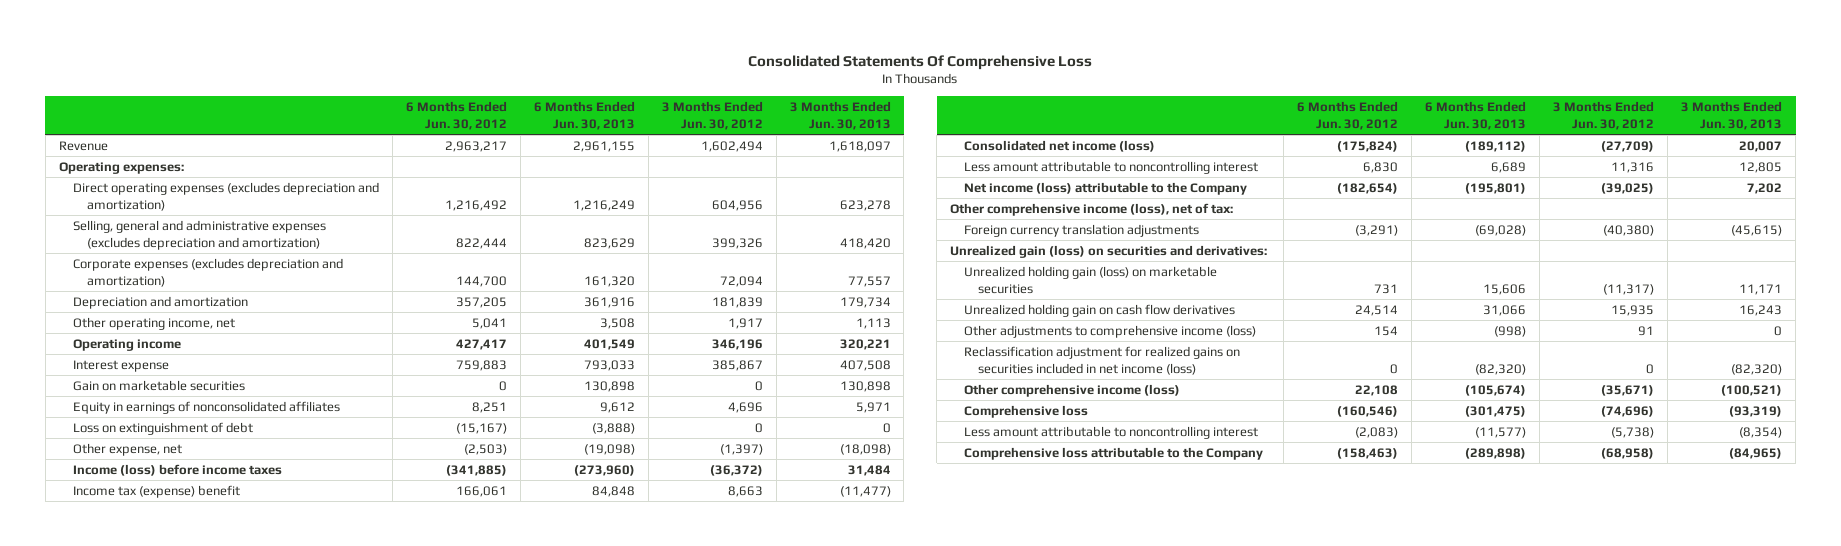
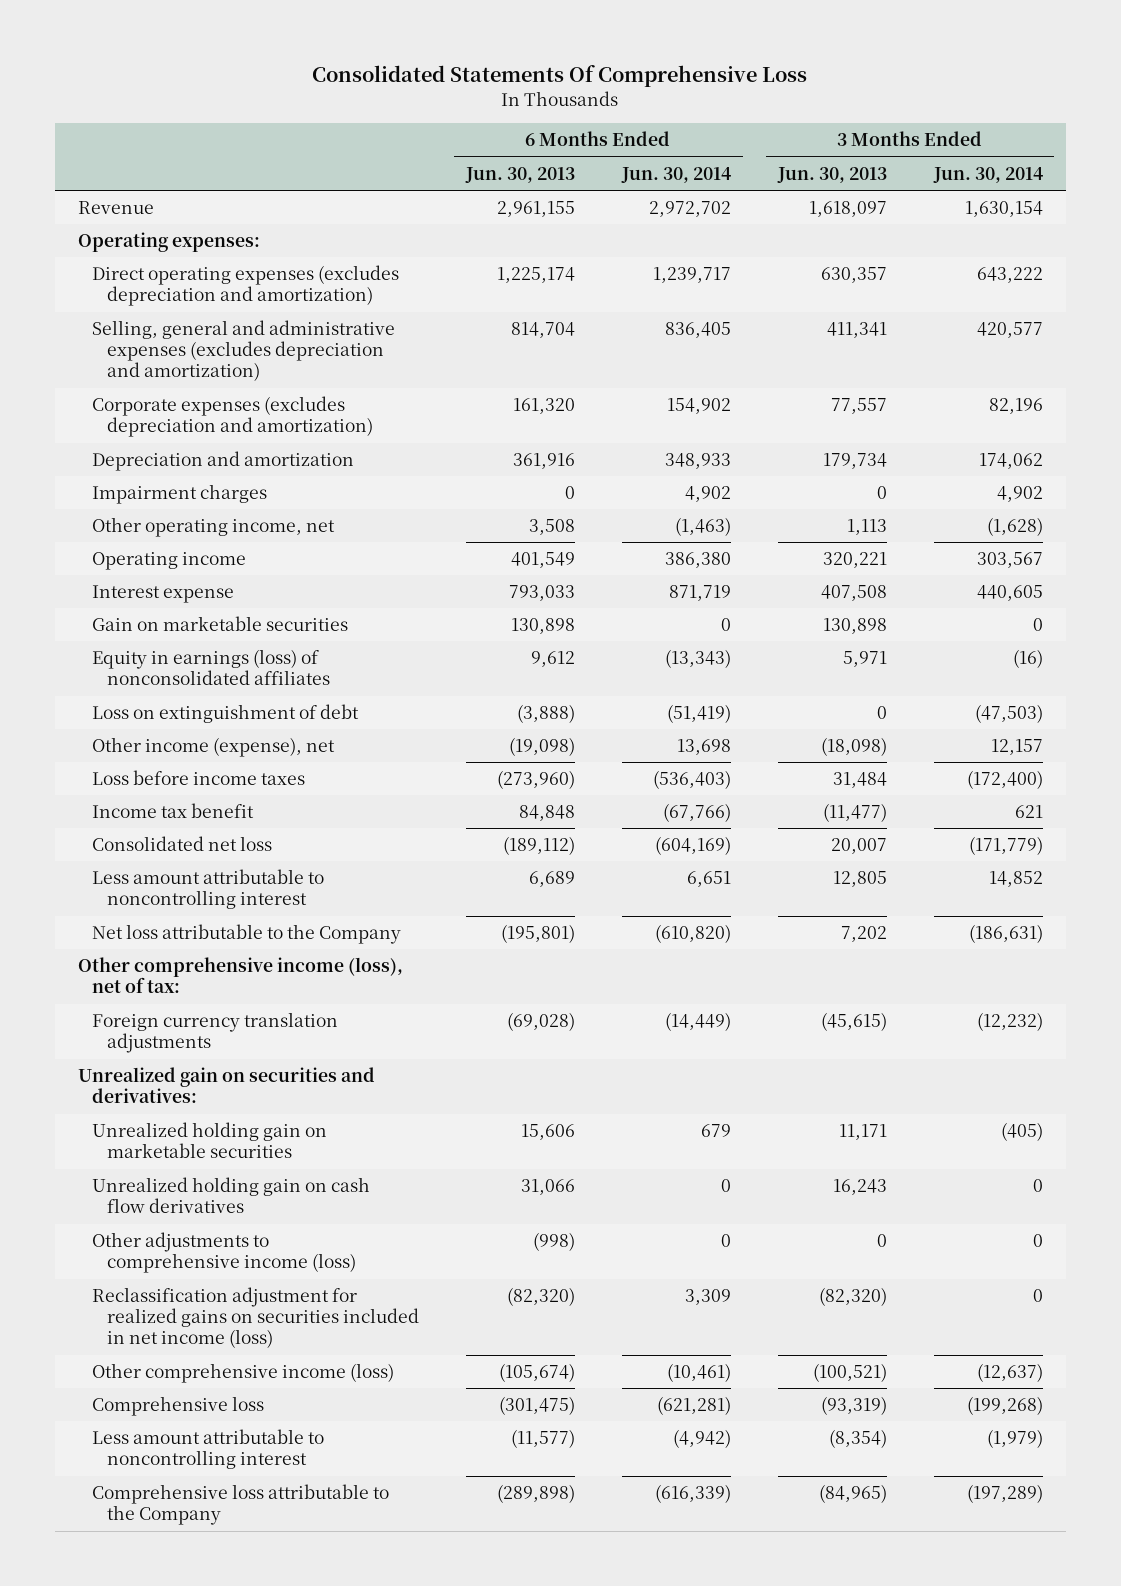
- | 6 Months Ended Jun. 30, 2012 | 6 Months Ended Jun. 30, 2013 | 3 Months Ended Jun. 30, 2012 | 3 Months Ended Jun. 30, 2013
+ | 6 Months Ended Jun. 30, 2013 | 6 Months Ended Jun. 30, 2014 | 3 Months Ended Jun. 30, 2013 | 3 Months Ended Jun. 30, 2014
- Direct operating expenses (excludes depreciation and amortization) | 1,216,492 | 1,216,249 | 604,956 | 623,278
- Selling, general and administrative expenses (excludes depreciation and amortization) | 822,444 | 823,629 | 399,326 | 418,420
+ Direct operating expenses (excludes depreciation and amortization) | 1,225,174 | 1,239,717 | 630,357 | 643,222
+ Selling, general and administrative expenses (excludes depreciation and amortization) | 814,704 | 836,405 | 411,341 | 420,577
+ Impairment charges | 0 | 4,902 | 0 | 4,902
- Equity in earnings of nonconsolidated affiliates | 8,251 | 9,612 | 4,696 | 5,971
+ Equity in earnings (loss) of nonconsolidated affiliates | 9,612 | (13,343) | 5,971 | (16)
- Other expense, net | (2,503) | (19,098) | (1,397) | (18,098)
- Income (loss) before income taxes | (341,885) | (273,960) | (36,372) | 31,484
- Income tax (expense) benefit | 166,061 | 84,848 | 8,663 | (11,477)
- Consolidated net income (loss) | (175,824) | (189,112) | (27,709) | 20,007
+ Other income (expense), net | (19,098) | 13,698 | (18,098) | 12,157
+ Loss before income taxes | (273,960) | (536,403) | 31,484 | (172,400)
+ Income tax benefit | 84,848 | (67,766) | (11,477) | 621
+ Consolidated net loss | (189,112) | (604,169) | 20,007 | (171,779)
- Net income (loss) attributable to the Company | (182,654) | (195,801) | (39,025) | 7,202
+ Net loss attributable to the Company | (195,801) | (610,820) | 7,202 | (186,631)
- Unrealized gain (loss) on securities and derivatives:
- Unrealized holding gain (loss) on marketable securities | 731 | 15,606 | (11,317) | 11,171
+ Unrealized gain on securities and derivatives:
+ Unrealized holding gain on marketable securities | 15,606 | 679 | 11,171 | (405)

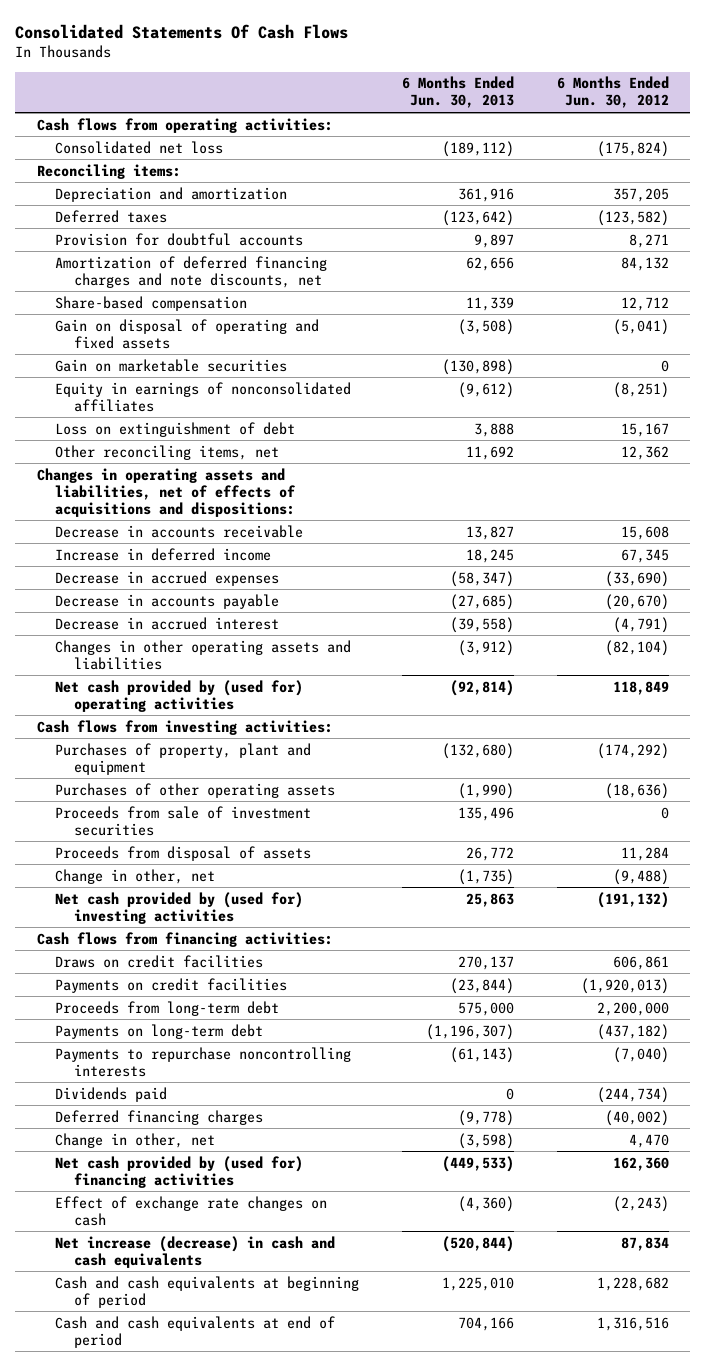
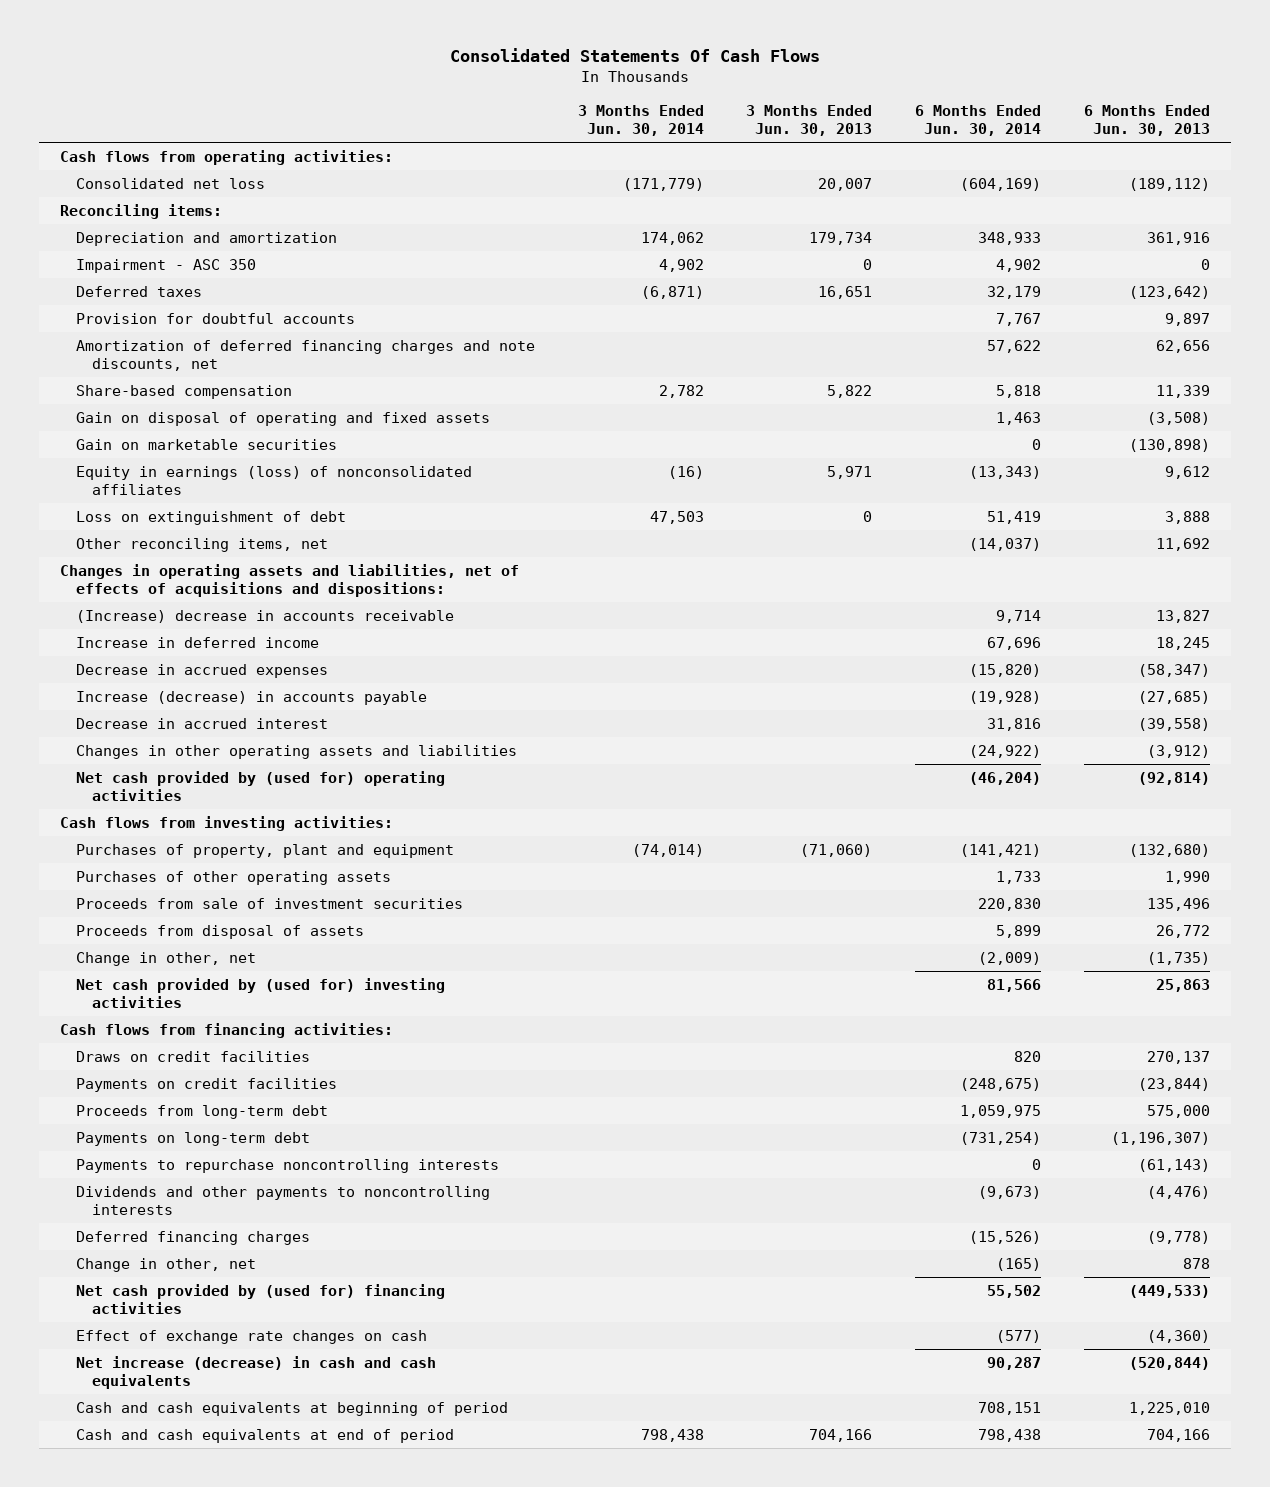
- | 6 Months Ended Jun. 30, 2013 | 6 Months Ended Jun. 30, 2012
+ | 3 Months Ended Jun. 30, 2014 | 3 Months Ended Jun. 30, 2013 | 6 Months Ended Jun. 30, 2014 | 6 Months Ended Jun. 30, 2013
+ Impairment - ASC 350 | 4,902 | 0 | 4,902 | 0
- Equity in earnings of nonconsolidated affiliates | (9,612) | (8,251)
+ Equity in earnings (loss) of nonconsolidated affiliates | (16) | 5,971 | (13,343) | 9,612
- Decrease in accounts receivable | 13,827 | 15,608
+ (Increase) decrease in accounts receivable | | | 9,714 | 13,827
- Decrease in accounts payable | (27,685) | (20,670)
+ Increase (decrease) in accounts payable | | | (19,928) | (27,685)
- Purchases of other operating assets | (1,990) | (18,636)
+ Purchases of other operating assets | | | 1,733 | 1,990
- Dividends paid | 0 | (244,734)
+ Dividends and other payments to noncontrolling interests | | | (9,673) | (4,476)
- Change in other, net | (3,598) | 4,470
+ Change in other, net | | | (165) | 878

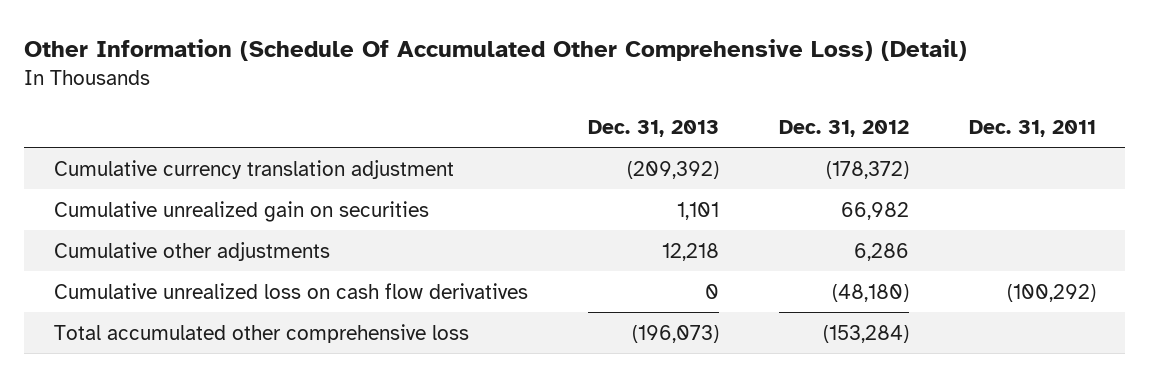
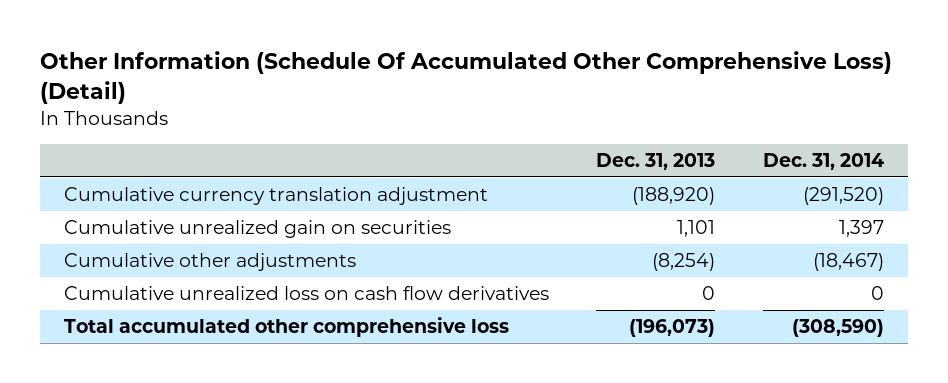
- | Dec. 31, 2013 | Dec. 31, 2012 | Dec. 31, 2011
+ | Dec. 31, 2013 | Dec. 31, 2014
- Cumulative currency translation adjustment | (209,392) | (178,372) |
+ Cumulative currency translation adjustment | (188,920) | (291,520)
- Cumulative other adjustments | 12,218 | 6,286 |
+ Cumulative other adjustments | (8,254) | (18,467)

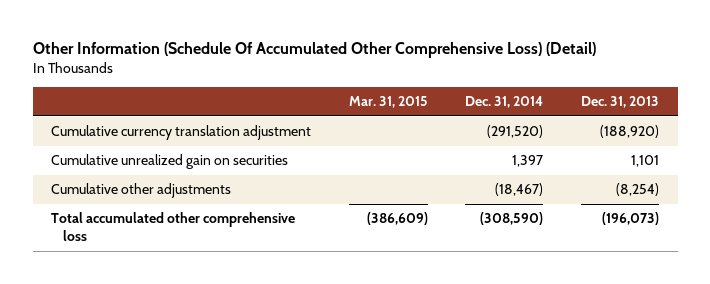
- | Dec. 31, 2013 | Dec. 31, 2014
+ | Mar. 31, 2015 | Dec. 31, 2014 | Dec. 31, 2013
- Cumulative unrealized loss on cash flow derivatives | 0 | 0

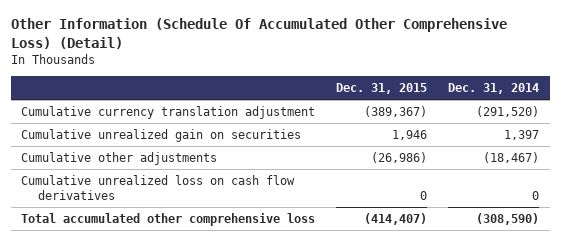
- | Mar. 31, 2015 | Dec. 31, 2014 | Dec. 31, 2013
+ | Dec. 31, 2015 | Dec. 31, 2014
+ Cumulative unrealized loss on cash flow derivatives | 0 | 0

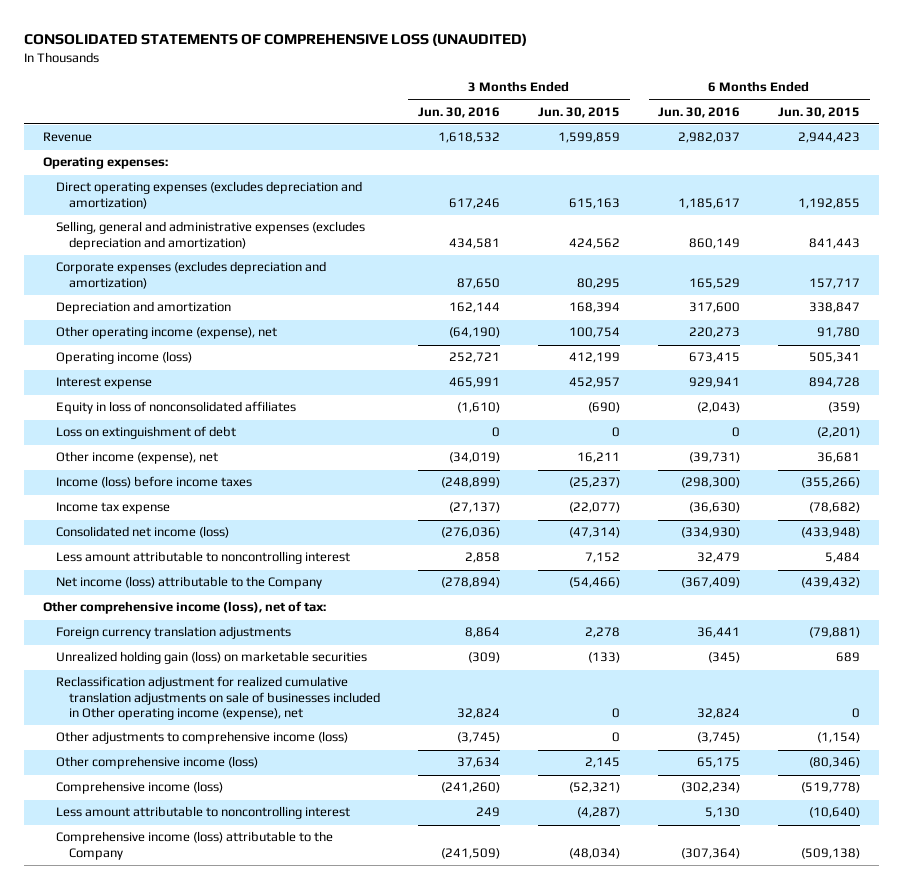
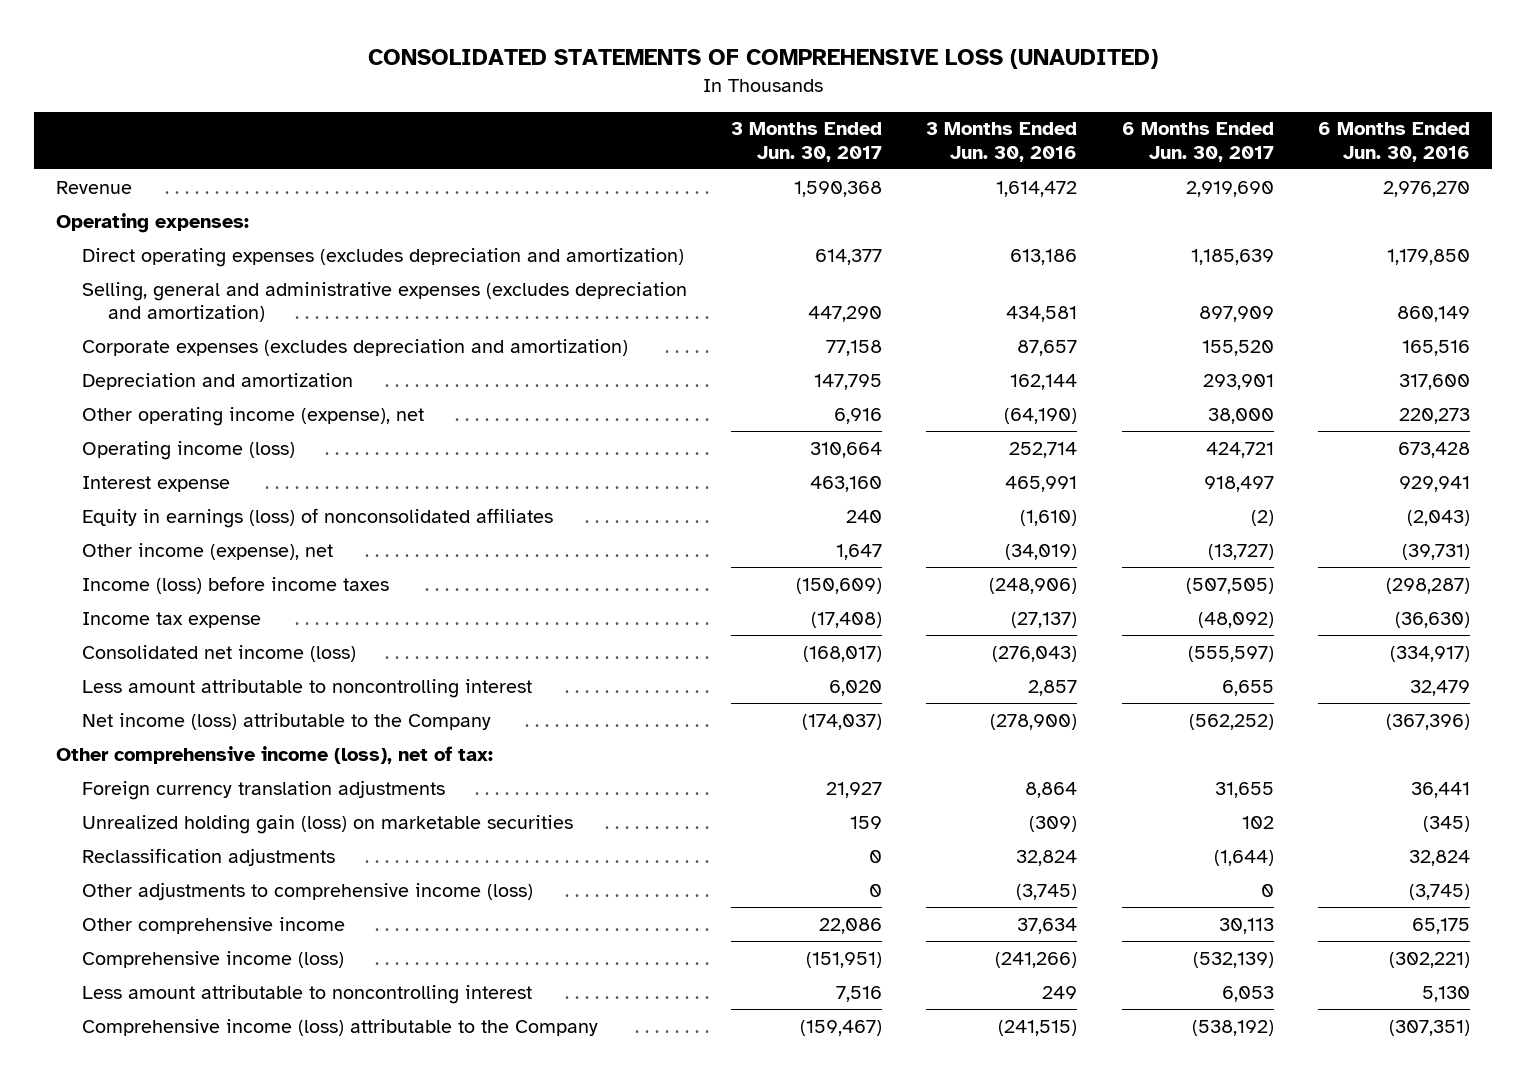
- | 3 Months Ended Jun. 30, 2016 | 3 Months Ended Jun. 30, 2015 | 6 Months Ended Jun. 30, 2016 | 6 Months Ended Jun. 30, 2015
+ | 3 Months Ended Jun. 30, 2017 | 3 Months Ended Jun. 30, 2016 | 6 Months Ended Jun. 30, 2017 | 6 Months Ended Jun. 30, 2016
- Revenue | 1,618,532 | 1,599,859 | 2,982,037 | 2,944,423
+ Revenue | 1,590,368 | 1,614,472 | 2,919,690 | 2,976,270
- Direct operating expenses (excludes depreciation and amortization) | 617,246 | 615,163 | 1,185,617 | 1,192,855
+ Direct operating expenses (excludes depreciation and amortization) | 614,377 | 613,186 | 1,185,639 | 1,179,850
- Corporate expenses (excludes depreciation and amortization) | 87,650 | 80,295 | 165,529 | 157,717
+ Corporate expenses (excludes depreciation and amortization) | 77,158 | 87,657 | 155,520 | 165,516
- Operating income (loss) | 252,721 | 412,199 | 673,415 | 505,341
+ Operating income (loss) | 310,664 | 252,714 | 424,721 | 673,428
- Equity in loss of nonconsolidated affiliates | (1,610) | (690) | (2,043) | (359)
- Loss on extinguishment of debt | 0 | 0 | 0 | (2,201)
+ Equity in earnings (loss) of nonconsolidated affiliates | 240 | (1,610) | (2) | (2,043)
- Income (loss) before income taxes | (248,899) | (25,237) | (298,300) | (355,266)
+ Income (loss) before income taxes | (150,609) | (248,906) | (507,505) | (298,287)
- Consolidated net income (loss) | (276,036) | (47,314) | (334,930) | (433,948)
- Less amount attributable to noncontrolling interest | 2,858 | 7,152 | 32,479 | 5,484
- Net income (loss) attributable to the Company | (278,894) | (54,466) | (367,409) | (439,432)
+ Consolidated net income (loss) | (168,017) | (276,043) | (555,597) | (334,917)
+ Less amount attributable to noncontrolling interest | 6,020 | 2,857 | 6,655 | 32,479
+ Net income (loss) attributable to the Company | (174,037) | (278,900) | (562,252) | (367,396)
- Reclassification adjustment for realized cumulative translation adjustments on sale of businesses included in Other operating income (expense), net | 32,824 | 0 | 32,824 | 0
+ Reclassification adjustments | 0 | 32,824 | (1,644) | 32,824
- Other comprehensive income (loss) | 37,634 | 2,145 | 65,175 | (80,346)
- Comprehensive income (loss) | (241,260) | (52,321) | (302,234) | (519,778)
+ Other comprehensive income | 22,086 | 37,634 | 30,113 | 65,175
+ Comprehensive income (loss) | (151,951) | (241,266) | (532,139) | (302,221)
- Comprehensive income (loss) attributable to the Company | (241,509) | (48,034) | (307,364) | (509,138)
+ Comprehensive income (loss) attributable to the Company | (159,467) | (241,515) | (538,192) | (307,351)

